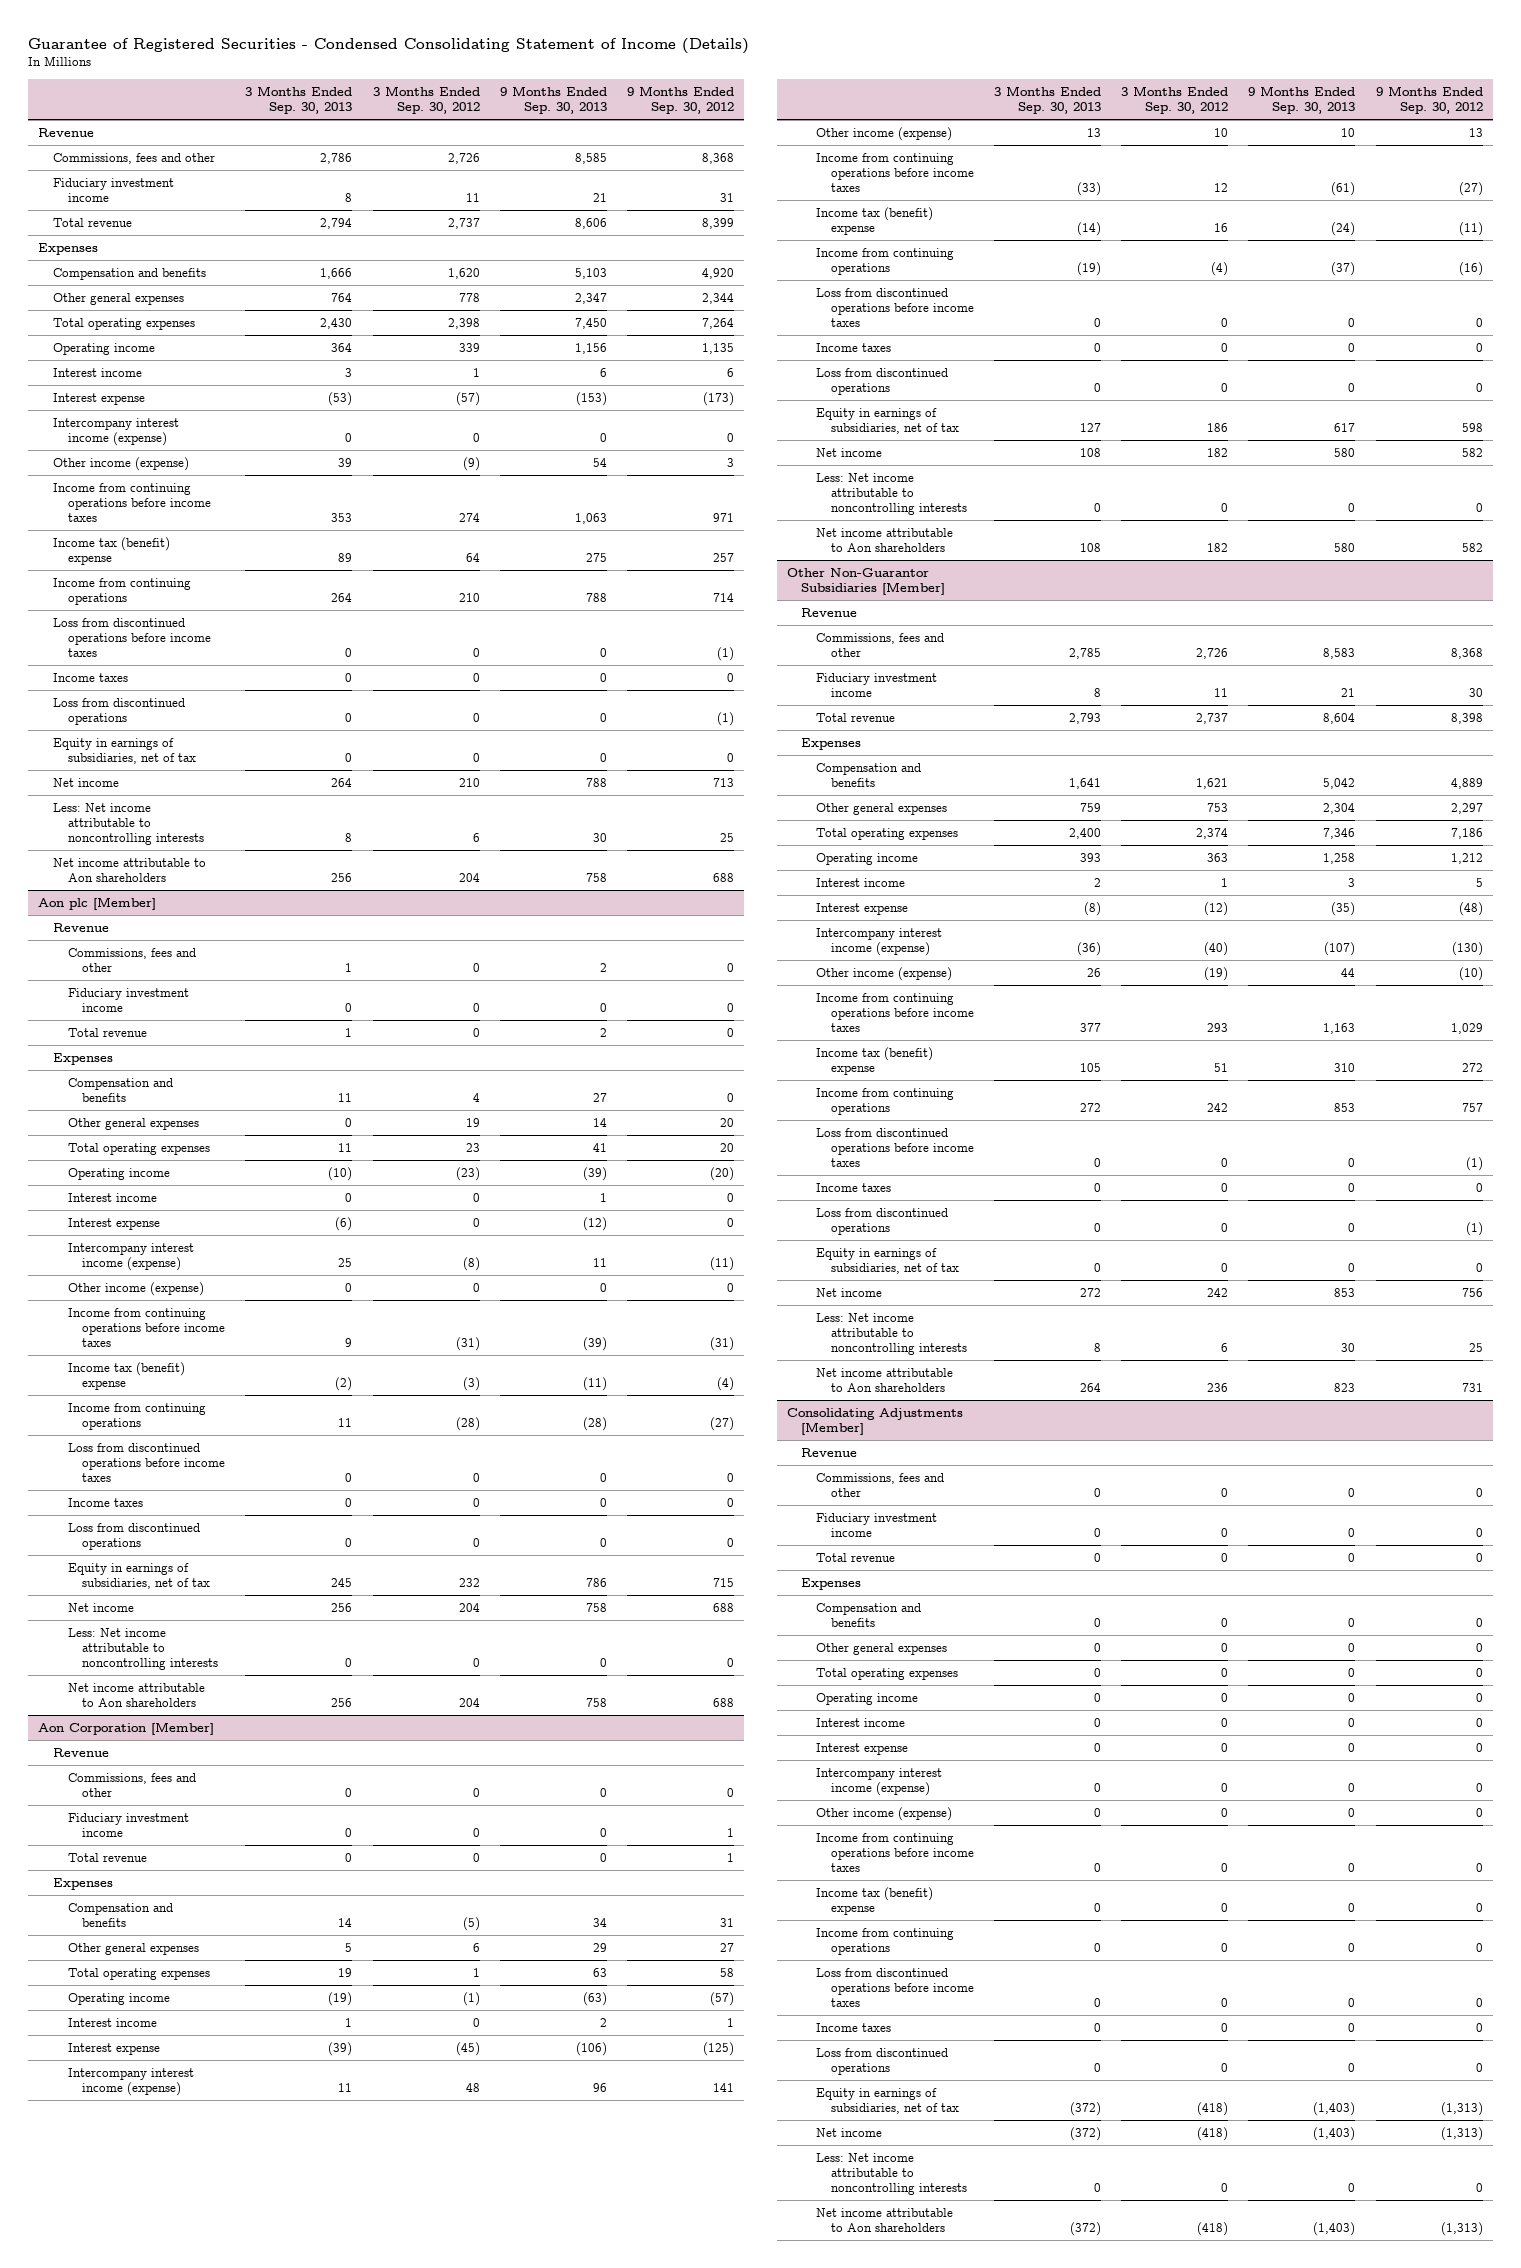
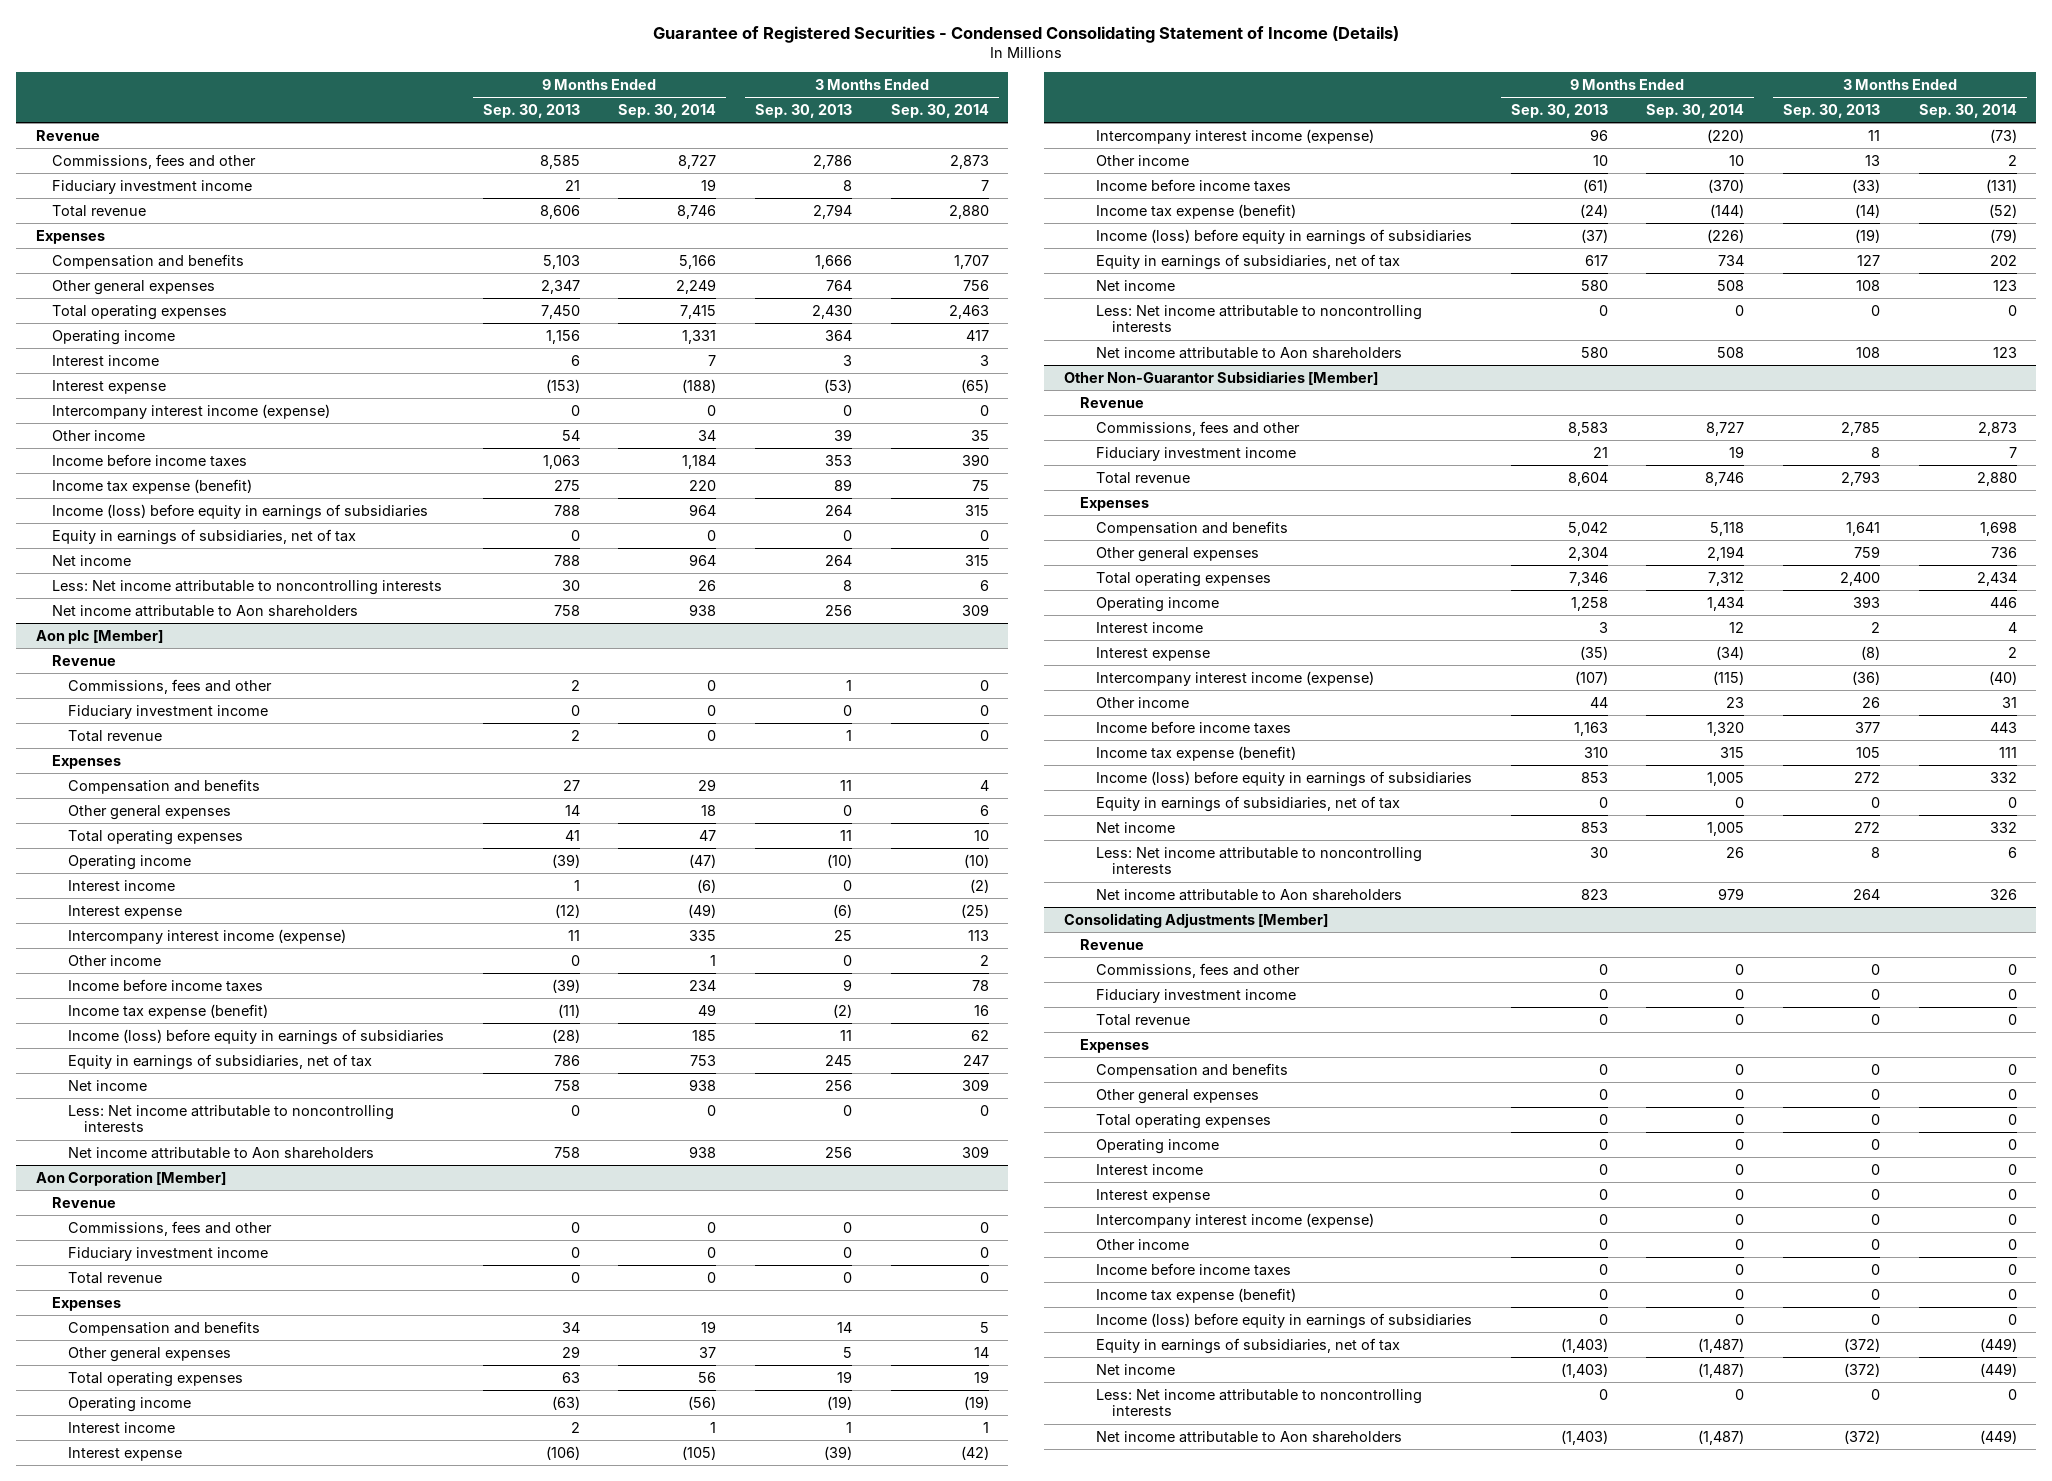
- | 3 Months Ended Sep. 30, 2013 | 3 Months Ended Sep. 30, 2012 | 9 Months Ended Sep. 30, 2013 | 9 Months Ended Sep. 30, 2012
+ | 9 Months Ended Sep. 30, 2013 | 9 Months Ended Sep. 30, 2014 | 3 Months Ended Sep. 30, 2013 | 3 Months Ended Sep. 30, 2014
- Other income (expense) | 39 | (9) | 54 | 3
- Income from continuing operations before income taxes | 353 | 274 | 1,063 | 971
- Income tax (benefit) expense | 89 | 64 | 275 | 257
- Income from continuing operations | 264 | 210 | 788 | 714
- Loss from discontinued operations before income taxes | 0 | 0 | 0 | (1)
- Income taxes | 0 | 0 | 0 | 0
- Loss from discontinued operations | 0 | 0 | 0 | (1)
+ Other income | 54 | 34 | 39 | 35
+ Income before income taxes | 1,063 | 1,184 | 353 | 390
+ Income tax expense (benefit) | 275 | 220 | 89 | 75
+ Income (loss) before equity in earnings of subsidiaries | 788 | 964 | 264 | 315
@ Aon plc [Member]
- Other income (expense) | 0 | 0 | 0 | 0
- Income from continuing operations before income taxes | 9 | (31) | (39) | (31)
- Income tax (benefit) expense | (2) | (3) | (11) | (4)
- Income from continuing operations | 11 | (28) | (28) | (27)
- Loss from discontinued operations before income taxes | 0 | 0 | 0 | 0
- Income taxes | 0 | 0 | 0 | 0
- Loss from discontinued operations | 0 | 0 | 0 | 0
+ Other income | 0 | 1 | 0 | 2
+ Income before income taxes | (39) | 234 | 9 | 78
+ Income tax expense (benefit) | (11) | 49 | (2) | 16
+ Income (loss) before equity in earnings of subsidiaries | (28) | 185 | 11 | 62
@ Aon Corporation [Member]
- Other income (expense) | 13 | 10 | 10 | 13
- Income from continuing operations before income taxes | (33) | 12 | (61) | (27)
- Income tax (benefit) expense | (14) | 16 | (24) | (11)
- Income from continuing operations | (19) | (4) | (37) | (16)
- Loss from discontinued operations before income taxes | 0 | 0 | 0 | 0
- Income taxes | 0 | 0 | 0 | 0
- Loss from discontinued operations | 0 | 0 | 0 | 0
+ Other income | 10 | 10 | 13 | 2
+ Income before income taxes | (61) | (370) | (33) | (131)
+ Income tax expense (benefit) | (24) | (144) | (14) | (52)
+ Income (loss) before equity in earnings of subsidiaries | (37) | (226) | (19) | (79)
@ Other Non-Guarantor Subsidiaries [Member]
- Other income (expense) | 26 | (19) | 44 | (10)
- Income from continuing operations before income taxes | 377 | 293 | 1,163 | 1,029
- Income tax (benefit) expense | 105 | 51 | 310 | 272
- Income from continuing operations | 272 | 242 | 853 | 757
- Loss from discontinued operations before income taxes | 0 | 0 | 0 | (1)
- Income taxes | 0 | 0 | 0 | 0
- Loss from discontinued operations | 0 | 0 | 0 | (1)
+ Other income | 44 | 23 | 26 | 31
+ Income before income taxes | 1,163 | 1,320 | 377 | 443
+ Income tax expense (benefit) | 310 | 315 | 105 | 111
+ Income (loss) before equity in earnings of subsidiaries | 853 | 1,005 | 272 | 332
@ Consolidating Adjustments [Member]
- Other income (expense) | 0 | 0 | 0 | 0
- Income from continuing operations before income taxes | 0 | 0 | 0 | 0
- Income tax (benefit) expense | 0 | 0 | 0 | 0
- Income from continuing operations | 0 | 0 | 0 | 0
- Loss from discontinued operations before income taxes | 0 | 0 | 0 | 0
- Income taxes | 0 | 0 | 0 | 0
- Loss from discontinued operations | 0 | 0 | 0 | 0
+ Other income | 0 | 0 | 0 | 0
+ Income before income taxes | 0 | 0 | 0 | 0
+ Income tax expense (benefit) | 0 | 0 | 0 | 0
+ Income (loss) before equity in earnings of subsidiaries | 0 | 0 | 0 | 0

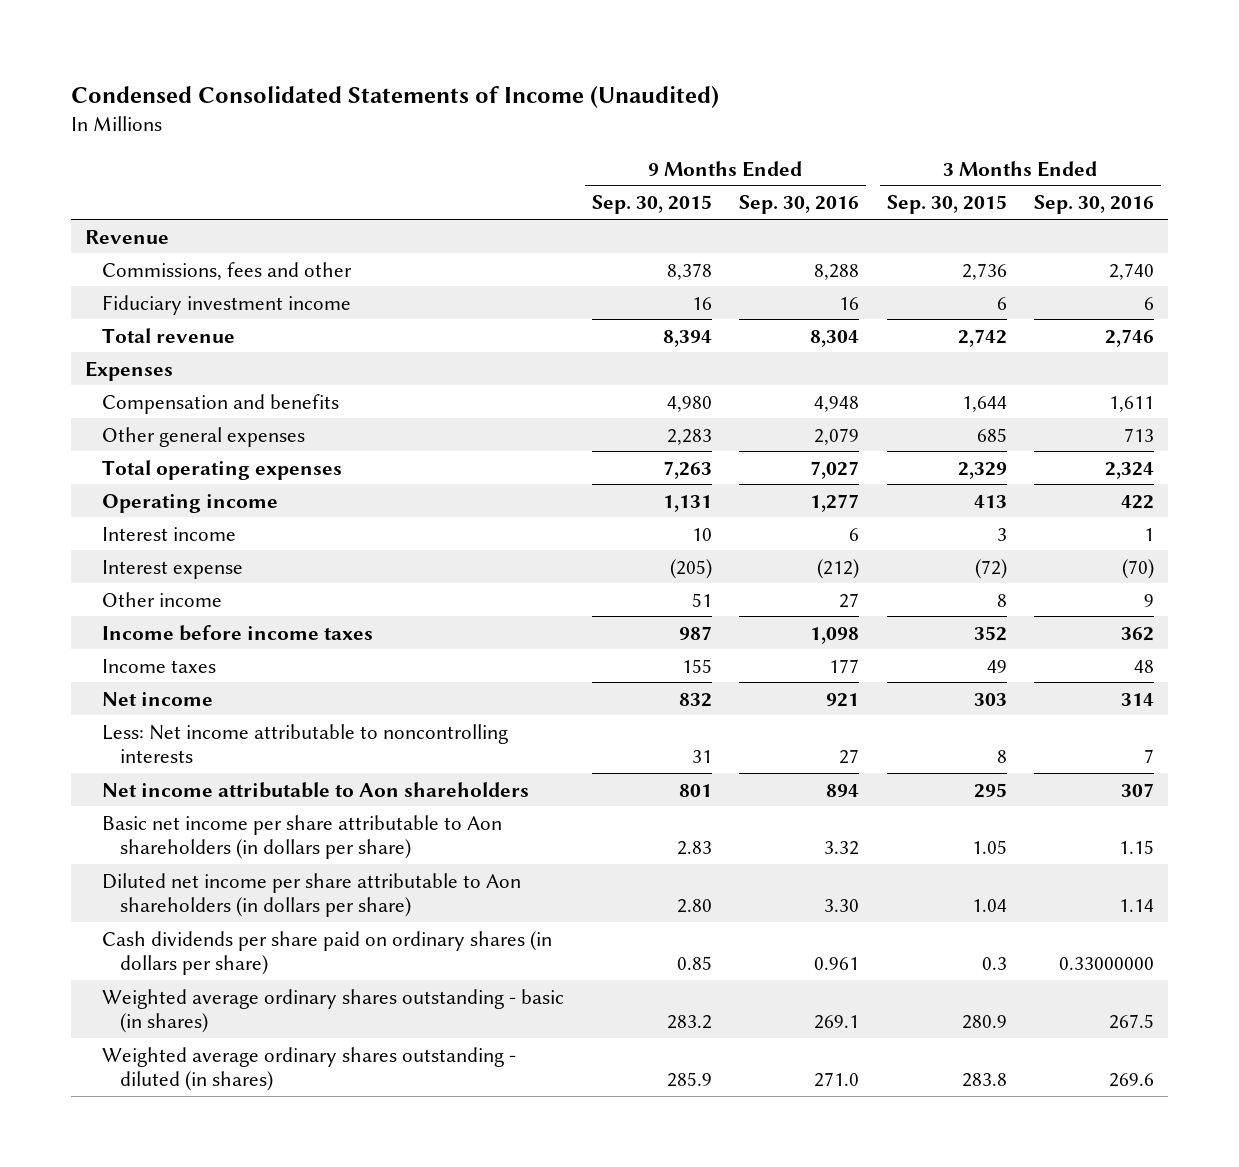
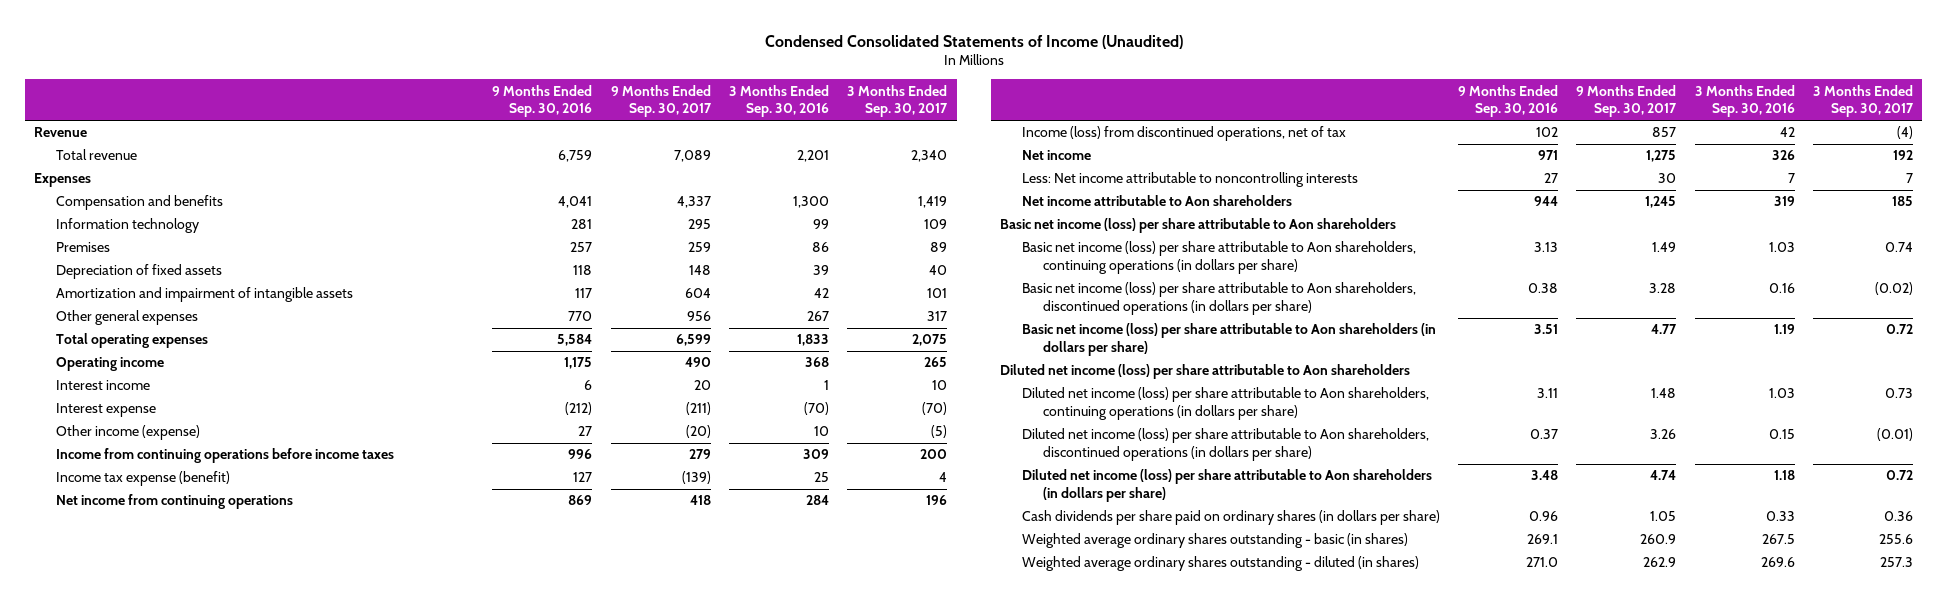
- | 9 Months Ended Sep. 30, 2015 | 9 Months Ended Sep. 30, 2016 | 3 Months Ended Sep. 30, 2015 | 3 Months Ended Sep. 30, 2016
+ | 9 Months Ended Sep. 30, 2016 | 9 Months Ended Sep. 30, 2017 | 3 Months Ended Sep. 30, 2016 | 3 Months Ended Sep. 30, 2017
- Commissions, fees and other | 8,378 | 8,288 | 2,736 | 2,740
- Fiduciary investment income | 16 | 16 | 6 | 6
- Total revenue | 8,394 | 8,304 | 2,742 | 2,746
+ Total revenue | 6,759 | 7,089 | 2,201 | 2,340
- Compensation and benefits | 4,980 | 4,948 | 1,644 | 1,611
- Other general expenses | 2,283 | 2,079 | 685 | 713
- Total operating expenses | 7,263 | 7,027 | 2,329 | 2,324
- Operating income | 1,131 | 1,277 | 413 | 422
+ Compensation and benefits | 4,041 | 4,337 | 1,300 | 1,419
+ Information technology | 281 | 295 | 99 | 109
+ Premises | 257 | 259 | 86 | 89
+ Depreciation of fixed assets | 118 | 148 | 39 | 40
+ Amortization and impairment of intangible assets | 117 | 604 | 42 | 101
+ Other general expenses | 770 | 956 | 267 | 317
+ Total operating expenses | 5,584 | 6,599 | 1,833 | 2,075
+ Operating income | 1,175 | 490 | 368 | 265
- Other income | 51 | 27 | 8 | 9
- Income before income taxes | 987 | 1,098 | 352 | 362
- Income taxes | 155 | 177 | 49 | 48
- Net income | 832 | 921 | 303 | 314
+ Other income (expense) | 27 | (20) | 10 | (5)
+ Income from continuing operations before income taxes | 996 | 279 | 309 | 200
+ Income tax expense (benefit) | 127 | (139) | 25 | 4
+ Net income from continuing operations | 869 | 418 | 284 | 196
+ Income (loss) from discontinued operations, net of tax | 102 | 857 | 42 | (4)
+ Net income | 971 | 1,275 | 326 | 192
- Net income attributable to Aon shareholders | 801 | 894 | 295 | 307
- Basic net income per share attributable to Aon shareholders (in dollars per share) | 2.83 | 3.32 | 1.05 | 1.15
- Diluted net income per share attributable to Aon shareholders (in dollars per share) | 2.80 | 3.30 | 1.04 | 1.14
- Cash dividends per share paid on ordinary shares (in dollars per share) | 0.85 | 0.961 | 0.3 | 0.33000000
+ Net income attributable to Aon shareholders | 944 | 1,245 | 319 | 185
+ Basic net income (loss) per share attributable to Aon shareholders
+ Basic net income (loss) per share attributable to Aon shareholders, continuing operations (in dollars per share) | 3.13 | 1.49 | 1.03 | 0.74
+ Basic net income (loss) per share attributable to Aon shareholders, discontinued operations (in dollars per share) | 0.38 | 3.28 | 0.16 | (0.02)
+ Basic net income (loss) per share attributable to Aon shareholders (in dollars per share) | 3.51 | 4.77 | 1.19 | 0.72
+ Diluted net income (loss) per share attributable to Aon shareholders
+ Diluted net income (loss) per share attributable to Aon shareholders, continuing operations (in dollars per share) | 3.11 | 1.48 | 1.03 | 0.73
+ Diluted net income (loss) per share attributable to Aon shareholders, discontinued operations (in dollars per share) | 0.37 | 3.26 | 0.15 | (0.01)
+ Diluted net income (loss) per share attributable to Aon shareholders (in dollars per share) | 3.48 | 4.74 | 1.18 | 0.72
+ Cash dividends per share paid on ordinary shares (in dollars per share) | 0.96 | 1.05 | 0.33 | 0.36

